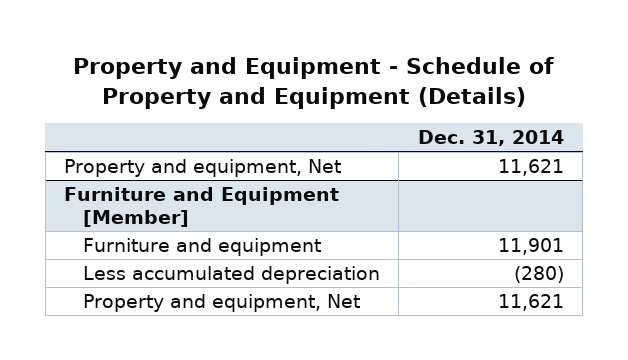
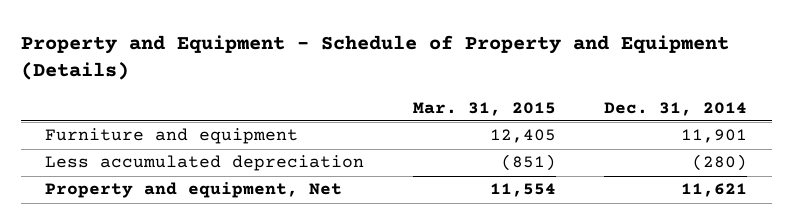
- | Dec. 31, 2014
+ | Mar. 31, 2015 | Dec. 31, 2014
- Property and equipment, Net | 11,621
- Furniture and Equipment [Member]

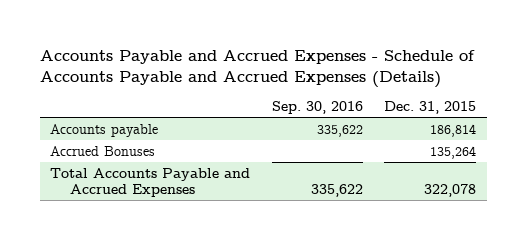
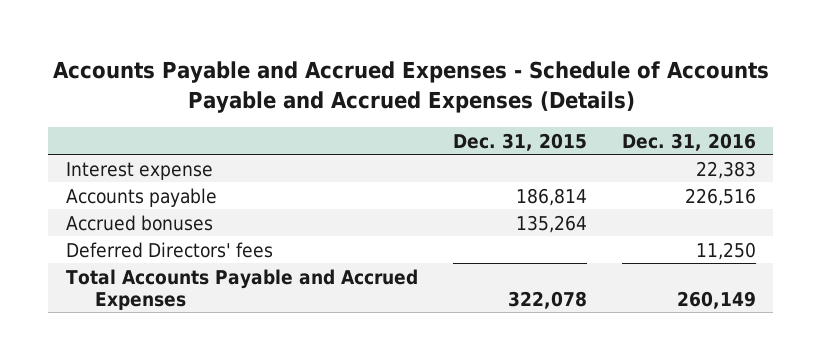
- | Sep. 30, 2016 | Dec. 31, 2015
+ | Dec. 31, 2015 | Dec. 31, 2016
+ Interest expense | | 22,383
- Accrued Bonuses | | 135,264
+ Accrued bonuses | 135,264 |
+ Deferred Directors' fees | | 11,250

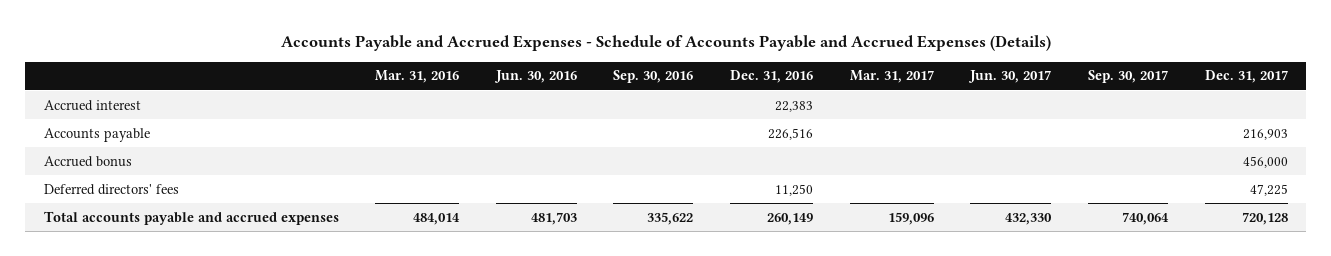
- | Dec. 31, 2015 | Dec. 31, 2016
+ | Mar. 31, 2016 | Jun. 30, 2016 | Sep. 30, 2016 | Dec. 31, 2016 | Mar. 31, 2017 | Jun. 30, 2017 | Sep. 30, 2017 | Dec. 31, 2017
- Interest expense | | 22,383
+ Accrued interest | | | | 22,383 | | | |
- Accrued bonuses | 135,264 |
- Deferred Directors' fees | | 11,250
- Total Accounts Payable and Accrued Expenses | 322,078 | 260,149
+ Accrued bonus | | | | | | | | 456,000
+ Deferred directors' fees | | | | 11,250 | | | | 47,225
+ Total accounts payable and accrued expenses | 484,014 | 481,703 | 335,622 | 260,149 | 159,096 | 432,330 | 740,064 | 720,128

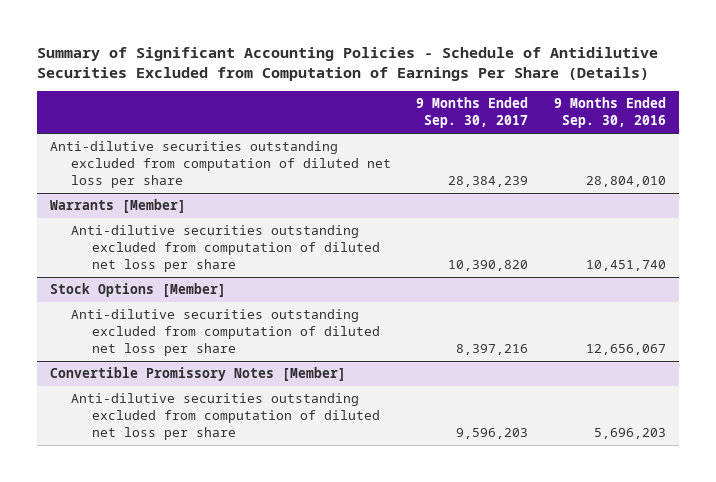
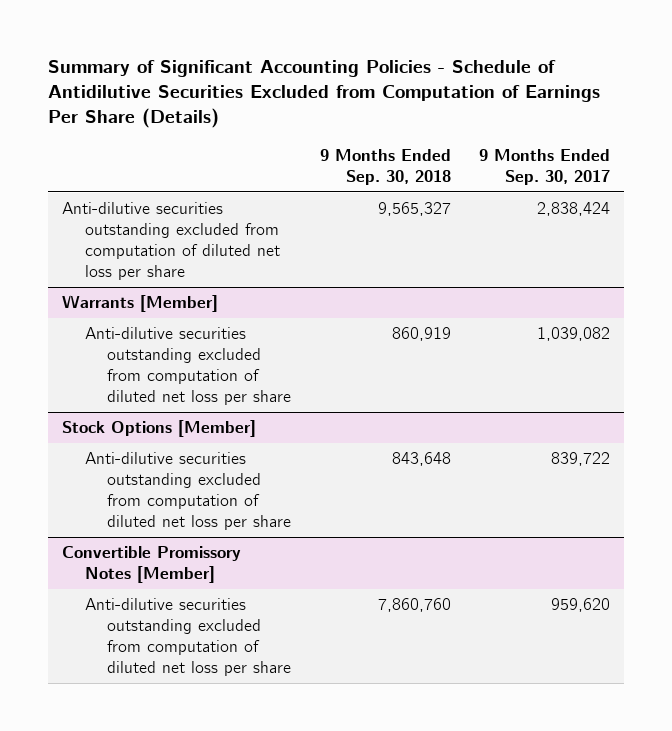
- | 9 Months Ended Sep. 30, 2017 | 9 Months Ended Sep. 30, 2016
+ | 9 Months Ended Sep. 30, 2018 | 9 Months Ended Sep. 30, 2017
- Anti-dilutive securities outstanding excluded from computation of diluted net loss per share | 28,384,239 | 28,804,010
+ Anti-dilutive securities outstanding excluded from computation of diluted net loss per share | 9,565,327 | 2,838,424
@ Warrants [Member]
- Anti-dilutive securities outstanding excluded from computation of diluted net loss per share | 10,390,820 | 10,451,740
+ Anti-dilutive securities outstanding excluded from computation of diluted net loss per share | 860,919 | 1,039,082
@ Stock Options [Member]
- Anti-dilutive securities outstanding excluded from computation of diluted net loss per share | 8,397,216 | 12,656,067
+ Anti-dilutive securities outstanding excluded from computation of diluted net loss per share | 843,648 | 839,722
@ Convertible Promissory Notes [Member]
- Anti-dilutive securities outstanding excluded from computation of diluted net loss per share | 9,596,203 | 5,696,203
+ Anti-dilutive securities outstanding excluded from computation of diluted net loss per share | 7,860,760 | 959,620

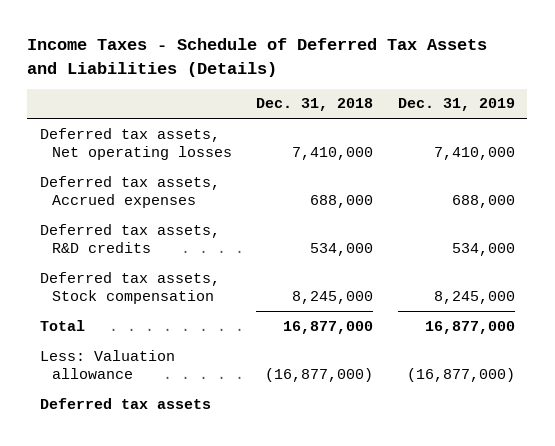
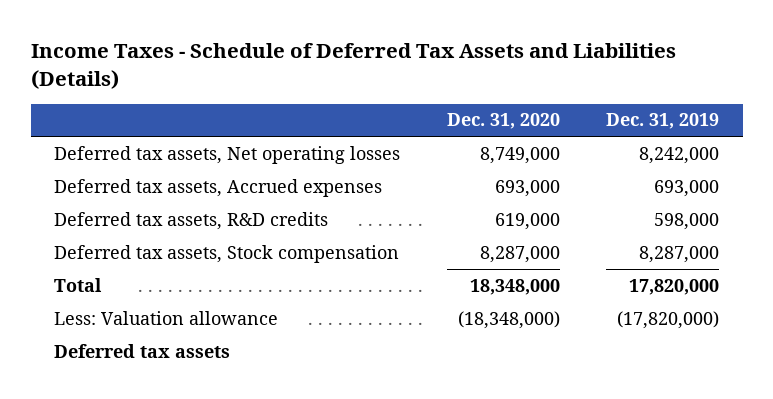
- | Dec. 31, 2018 | Dec. 31, 2019
+ | Dec. 31, 2020 | Dec. 31, 2019
- Deferred tax assets, Net operating losses | 7,410,000 | 7,410,000
- Deferred tax assets, Accrued expenses | 688,000 | 688,000
- Deferred tax assets, R&D credits | 534,000 | 534,000
- Deferred tax assets, Stock compensation | 8,245,000 | 8,245,000
- Total | 16,877,000 | 16,877,000
- Less: Valuation allowance | (16,877,000) | (16,877,000)
+ Deferred tax assets, Net operating losses | 8,749,000 | 8,242,000
+ Deferred tax assets, Accrued expenses | 693,000 | 693,000
+ Deferred tax assets, R&D credits | 619,000 | 598,000
+ Deferred tax assets, Stock compensation | 8,287,000 | 8,287,000
+ Total | 18,348,000 | 17,820,000
+ Less: Valuation allowance | (18,348,000) | (17,820,000)

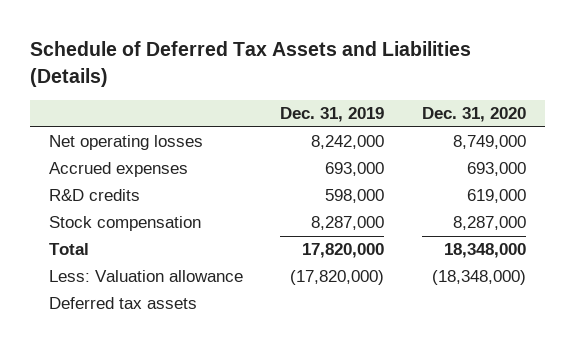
- Income Taxes - Schedule of Deferred Tax Assets and Liabilities (Details)
+ Schedule of Deferred Tax Assets and Liabilities (Details)
- | Dec. 31, 2020 | Dec. 31, 2019
+ | Dec. 31, 2019 | Dec. 31, 2020
- Deferred tax assets, Net operating losses | 8,749,000 | 8,242,000
- Deferred tax assets, Accrued expenses | 693,000 | 693,000
- Deferred tax assets, R&D credits | 619,000 | 598,000
- Deferred tax assets, Stock compensation | 8,287,000 | 8,287,000
+ Net operating losses | 8,242,000 | 8,749,000
+ Accrued expenses | 693,000 | 693,000
+ R&D credits | 598,000 | 619,000
+ Stock compensation | 8,287,000 | 8,287,000

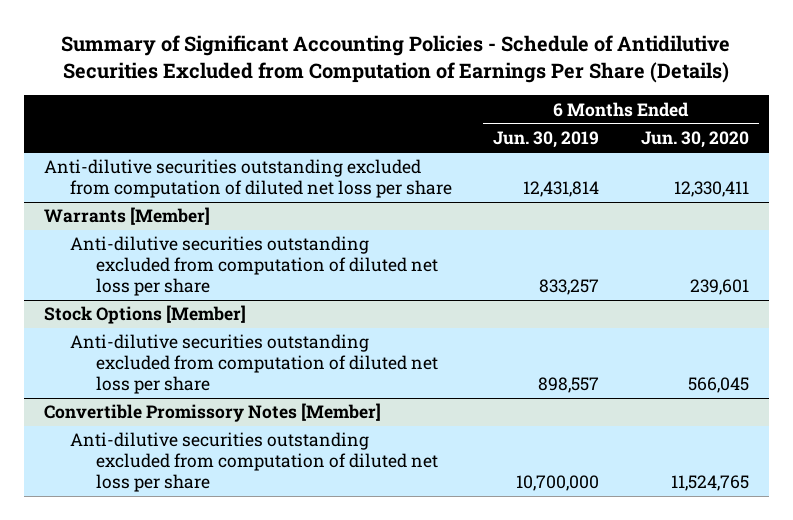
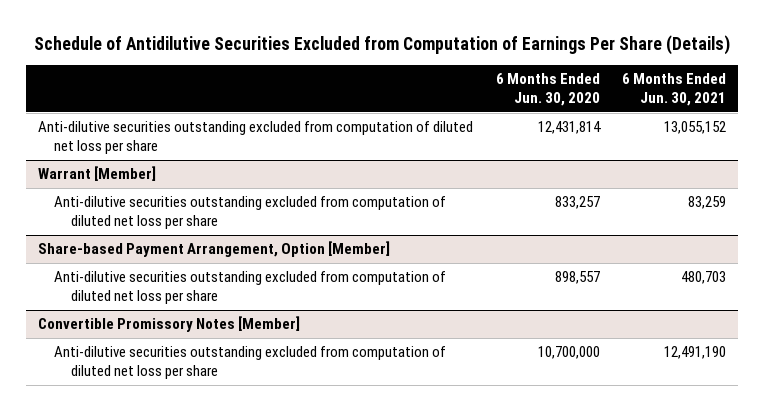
- Summary of Significant Accounting Policies - Schedule of Antidilutive Securities Excluded from Computation of Earnings Per Share (Details)
+ Schedule of Antidilutive Securities Excluded from Computation of Earnings Per Share (Details)
- | 6 Months Ended Jun. 30, 2019 | 6 Months Ended Jun. 30, 2020
+ | 6 Months Ended Jun. 30, 2020 | 6 Months Ended Jun. 30, 2021
- Anti-dilutive securities outstanding excluded from computation of diluted net loss per share | 12,431,814 | 12,330,411
- Warrants [Member]
- Anti-dilutive securities outstanding excluded from computation of diluted net loss per share | 833,257 | 239,601
- Stock Options [Member]
- Anti-dilutive securities outstanding excluded from computation of diluted net loss per share | 898,557 | 566,045
+ Anti-dilutive securities outstanding excluded from computation of diluted net loss per share | 12,431,814 | 13,055,152
+ Warrant [Member]
+ Anti-dilutive securities outstanding excluded from computation of diluted net loss per share | 833,257 | 83,259
+ Share-based Payment Arrangement, Option [Member]
+ Anti-dilutive securities outstanding excluded from computation of diluted net loss per share | 898,557 | 480,703
@ Convertible Promissory Notes [Member]
- Anti-dilutive securities outstanding excluded from computation of diluted net loss per share | 10,700,000 | 11,524,765
+ Anti-dilutive securities outstanding excluded from computation of diluted net loss per share | 10,700,000 | 12,491,190

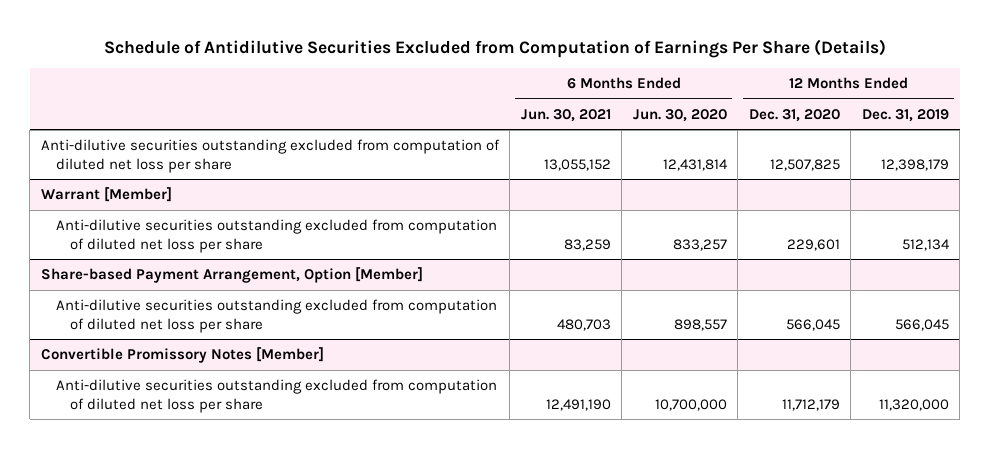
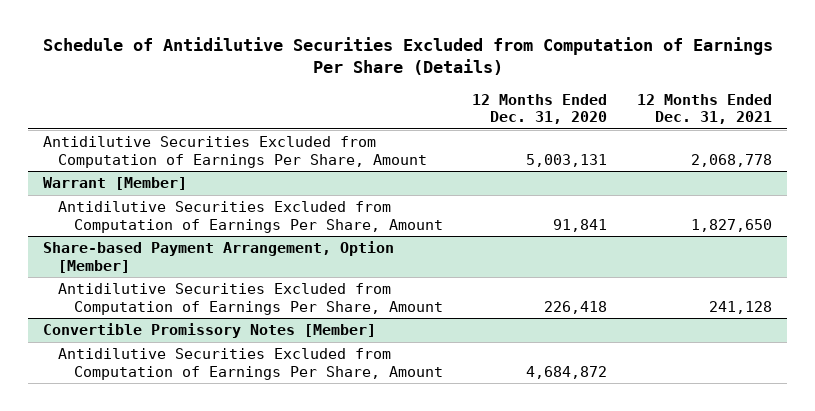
- | 6 Months Ended Jun. 30, 2021 | 6 Months Ended Jun. 30, 2020 | 12 Months Ended Dec. 31, 2020 | 12 Months Ended Dec. 31, 2019
+ | 12 Months Ended Dec. 31, 2020 | 12 Months Ended Dec. 31, 2021
- Anti-dilutive securities outstanding excluded from computation of diluted net loss per share | 13,055,152 | 12,431,814 | 12,507,825 | 12,398,179
+ Antidilutive Securities Excluded from Computation of Earnings Per Share, Amount | 5,003,131 | 2,068,778
@ Warrant [Member]
- Anti-dilutive securities outstanding excluded from computation of diluted net loss per share | 83,259 | 833,257 | 229,601 | 512,134
+ Antidilutive Securities Excluded from Computation of Earnings Per Share, Amount | 91,841 | 1,827,650
@ Share-based Payment Arrangement, Option [Member]
- Anti-dilutive securities outstanding excluded from computation of diluted net loss per share | 480,703 | 898,557 | 566,045 | 566,045
+ Antidilutive Securities Excluded from Computation of Earnings Per Share, Amount | 226,418 | 241,128
@ Convertible Promissory Notes [Member]
- Anti-dilutive securities outstanding excluded from computation of diluted net loss per share | 12,491,190 | 10,700,000 | 11,712,179 | 11,320,000
+ Antidilutive Securities Excluded from Computation of Earnings Per Share, Amount | 4,684,872 |

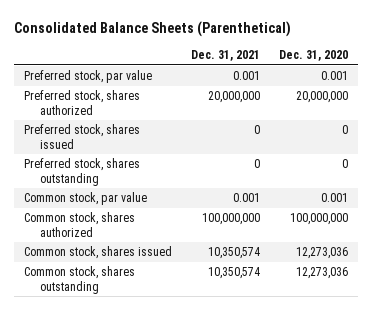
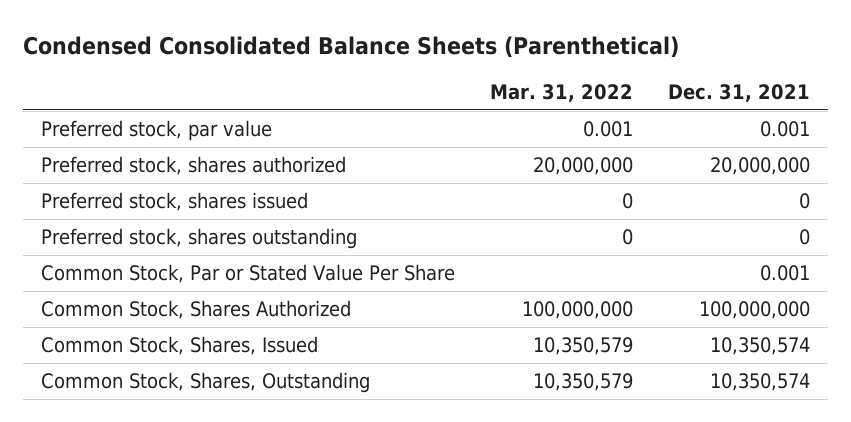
- Consolidated Balance Sheets (Parenthetical)
+ Condensed Consolidated Balance Sheets (Parenthetical)
- | Dec. 31, 2021 | Dec. 31, 2020
+ | Mar. 31, 2022 | Dec. 31, 2021
- Common stock, par value | 0.001 | 0.001
- Common stock, shares authorized | 100,000,000 | 100,000,000
- Common stock, shares issued | 10,350,574 | 12,273,036
- Common stock, shares outstanding | 10,350,574 | 12,273,036
+ Common Stock, Par or Stated Value Per Share | | 0.001
+ Common Stock, Shares Authorized | 100,000,000 | 100,000,000
+ Common Stock, Shares, Issued | 10,350,579 | 10,350,574
+ Common Stock, Shares, Outstanding | 10,350,579 | 10,350,574

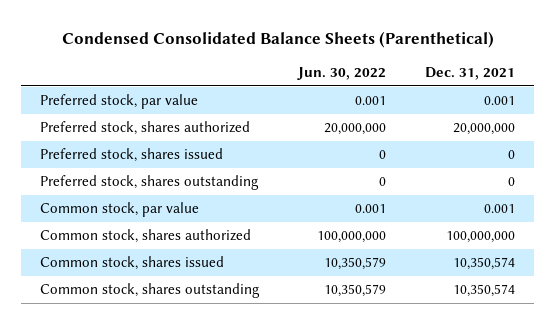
- | Mar. 31, 2022 | Dec. 31, 2021
+ | Jun. 30, 2022 | Dec. 31, 2021
- Common Stock, Par or Stated Value Per Share | | 0.001
- Common Stock, Shares Authorized | 100,000,000 | 100,000,000
- Common Stock, Shares, Issued | 10,350,579 | 10,350,574
- Common Stock, Shares, Outstanding | 10,350,579 | 10,350,574
+ Common stock, par value | 0.001 | 0.001
+ Common stock, shares authorized | 100,000,000 | 100,000,000
+ Common stock, shares issued | 10,350,579 | 10,350,574
+ Common stock, shares outstanding | 10,350,579 | 10,350,574

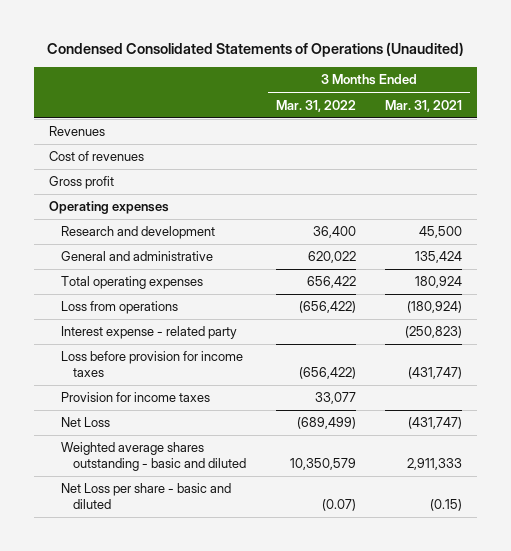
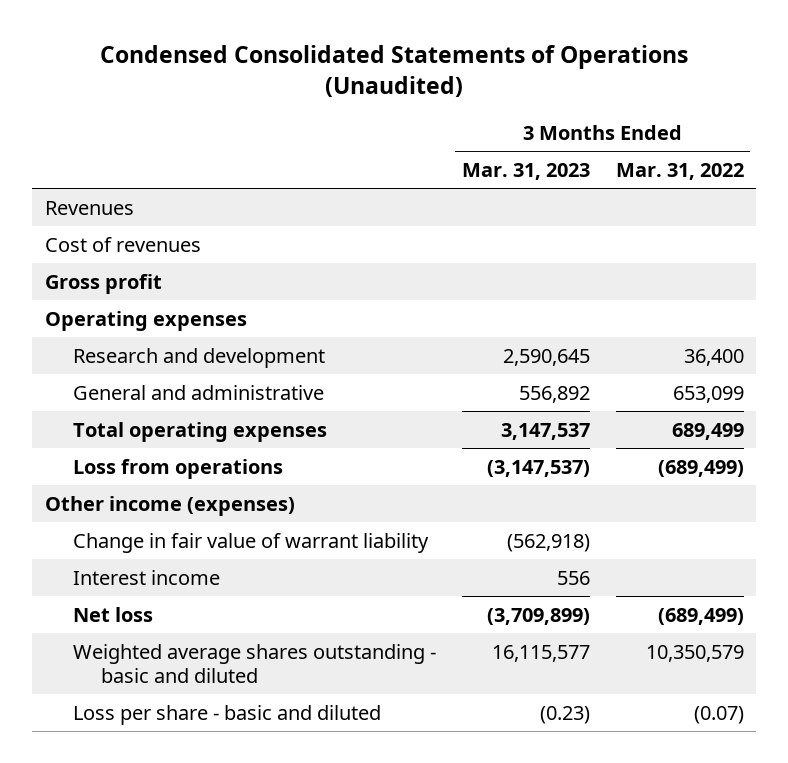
- | 3 Months Ended Mar. 31, 2022 | 3 Months Ended Mar. 31, 2021
+ | 3 Months Ended Mar. 31, 2023 | 3 Months Ended Mar. 31, 2022
- General and administrative | 620,022 | 135,424
- Total operating expenses | 656,422 | 180,924
- Loss from operations | (656,422) | (180,924)
- Interest expense - related party | | (250,823)
- Loss before provision for income taxes | (656,422) | (431,747)
- Provision for income taxes | 33,077 |
- Net Loss | (689,499) | (431,747)
+ General and administrative | 556,892 | 653,099
+ Total operating expenses | 3,147,537 | 689,499
+ Loss from operations | (3,147,537) | (689,499)
+ Other income (expenses)
+ Change in fair value of warrant liability | (562,918) |
+ Interest income | 556 |
+ Net loss | (3,709,899) | (689,499)
- Net Loss per share - basic and diluted | (0.07) | (0.15)
+ Loss per share - basic and diluted | (0.23) | (0.07)

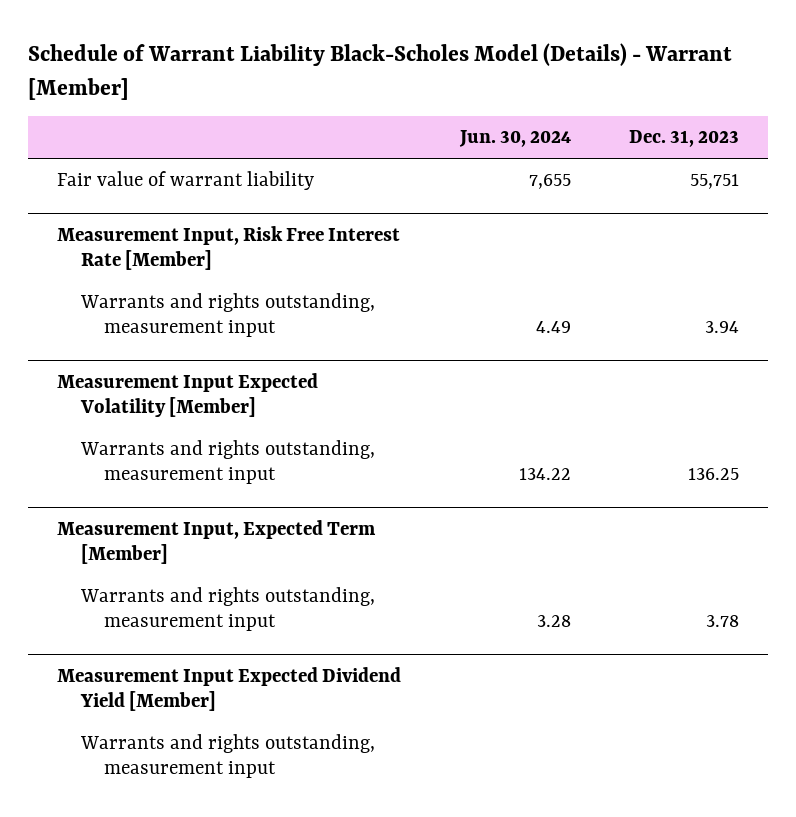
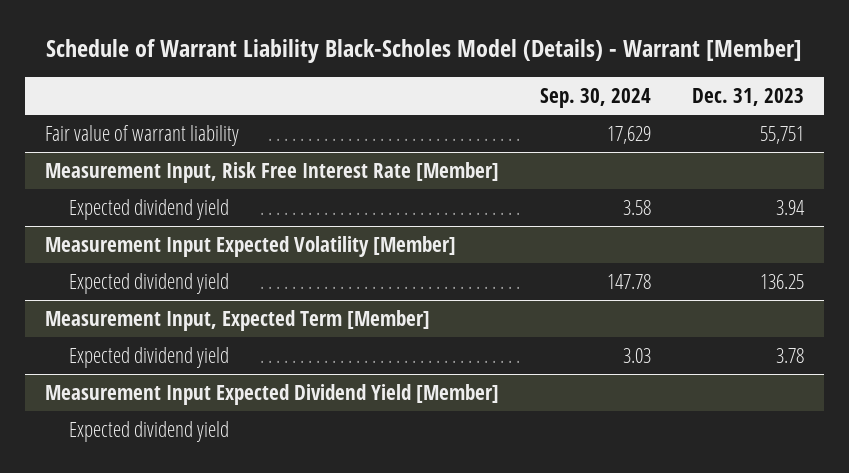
- | Jun. 30, 2024 | Dec. 31, 2023
+ | Sep. 30, 2024 | Dec. 31, 2023
@ Measurement Input, Risk Free Interest Rate [Member]
- Warrants and rights outstanding, measurement input | 4.49 | 3.94
+ Expected dividend yield | 3.58 | 3.94
@ Measurement Input Expected Volatility [Member]
- Warrants and rights outstanding, measurement input | 134.22 | 136.25
+ Expected dividend yield | 147.78 | 136.25
@ Measurement Input, Expected Term [Member]
- Warrants and rights outstanding, measurement input | 3.28 | 3.78
+ Expected dividend yield | 3.03 | 3.78
@ Measurement Input Expected Dividend Yield [Member]
- Warrants and rights outstanding, measurement input
+ Expected dividend yield

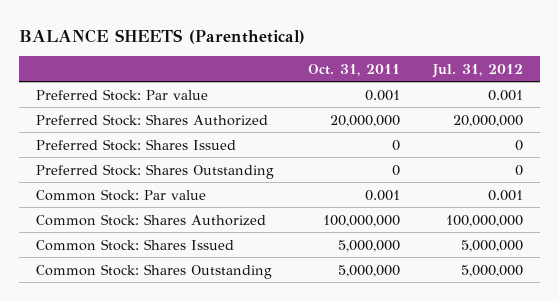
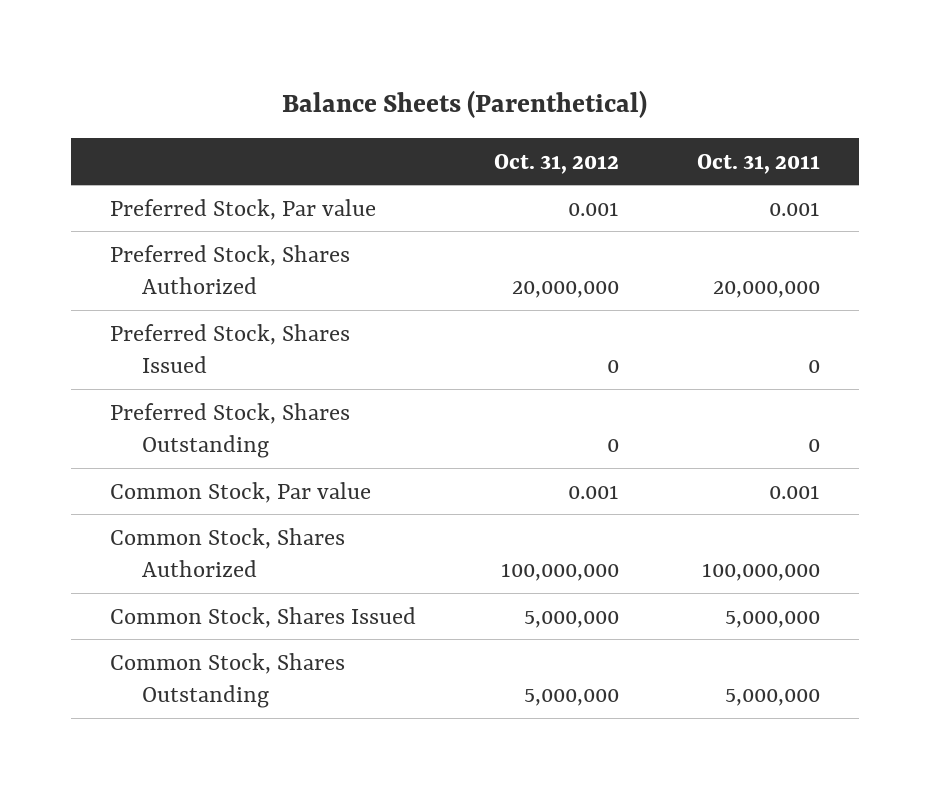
- BALANCE SHEETS (Parenthetical)
+ Balance Sheets (Parenthetical)
- | Oct. 31, 2011 | Jul. 31, 2012
+ | Oct. 31, 2012 | Oct. 31, 2011
- Preferred Stock: Par value | 0.001 | 0.001
- Preferred Stock: Shares Authorized | 20,000,000 | 20,000,000
- Preferred Stock: Shares Issued | 0 | 0
- Preferred Stock: Shares Outstanding | 0 | 0
- Common Stock: Par value | 0.001 | 0.001
- Common Stock: Shares Authorized | 100,000,000 | 100,000,000
- Common Stock: Shares Issued | 5,000,000 | 5,000,000
- Common Stock: Shares Outstanding | 5,000,000 | 5,000,000
+ Preferred Stock, Par value | 0.001 | 0.001
+ Preferred Stock, Shares Authorized | 20,000,000 | 20,000,000
+ Preferred Stock, Shares Issued | 0 | 0
+ Preferred Stock, Shares Outstanding | 0 | 0
+ Common Stock, Par value | 0.001 | 0.001
+ Common Stock, Shares Authorized | 100,000,000 | 100,000,000
+ Common Stock, Shares Issued | 5,000,000 | 5,000,000
+ Common Stock, Shares Outstanding | 5,000,000 | 5,000,000

